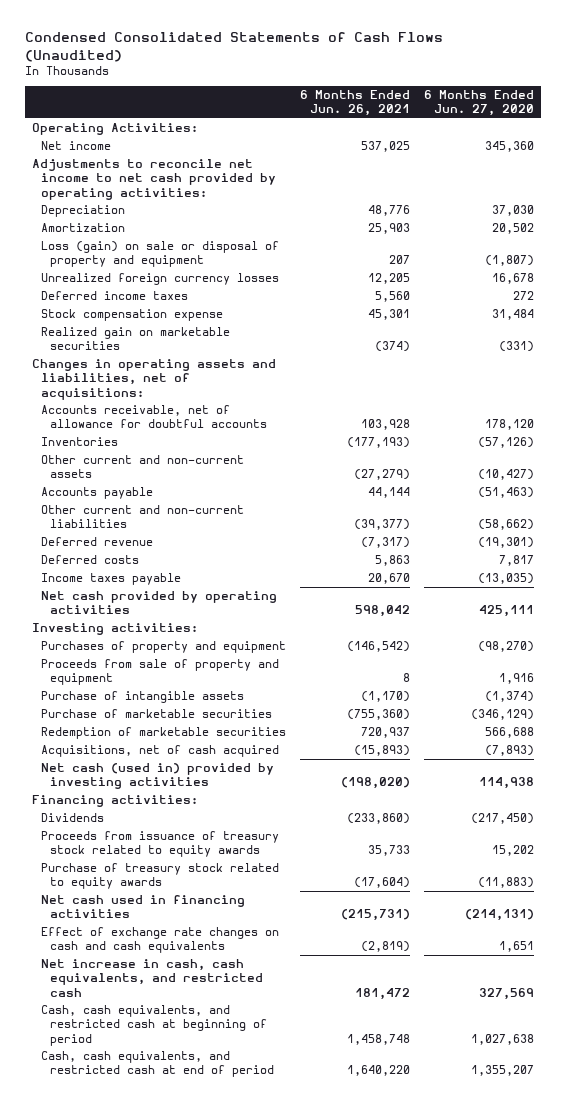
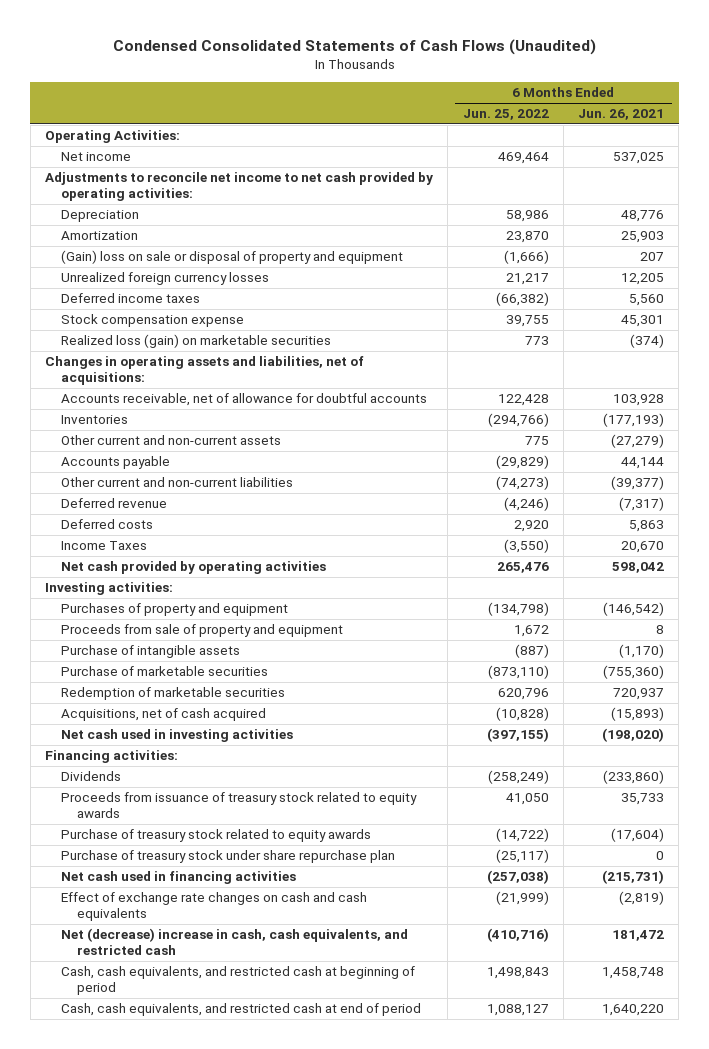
- | 6 Months Ended Jun. 26, 2021 | 6 Months Ended Jun. 27, 2020
+ | 6 Months Ended Jun. 25, 2022 | 6 Months Ended Jun. 26, 2021
- Loss (gain) on sale or disposal of property and equipment | 207 | (1,807)
+ (Gain) loss on sale or disposal of property and equipment | (1,666) | 207
- Realized gain on marketable securities | (374) | (331)
+ Realized loss (gain) on marketable securities | 773 | (374)
- Income taxes payable | 20,670 | (13,035)
+ Income Taxes | (3,550) | 20,670
- Net cash (used in) provided by investing activities | (198,020) | 114,938
+ Net cash used in investing activities | (397,155) | (198,020)
+ Purchase of treasury stock under share repurchase plan | (25,117) | 0
- Net increase in cash, cash equivalents, and restricted cash | 181,472 | 327,569
+ Net (decrease) increase in cash, cash equivalents, and restricted cash | (410,716) | 181,472

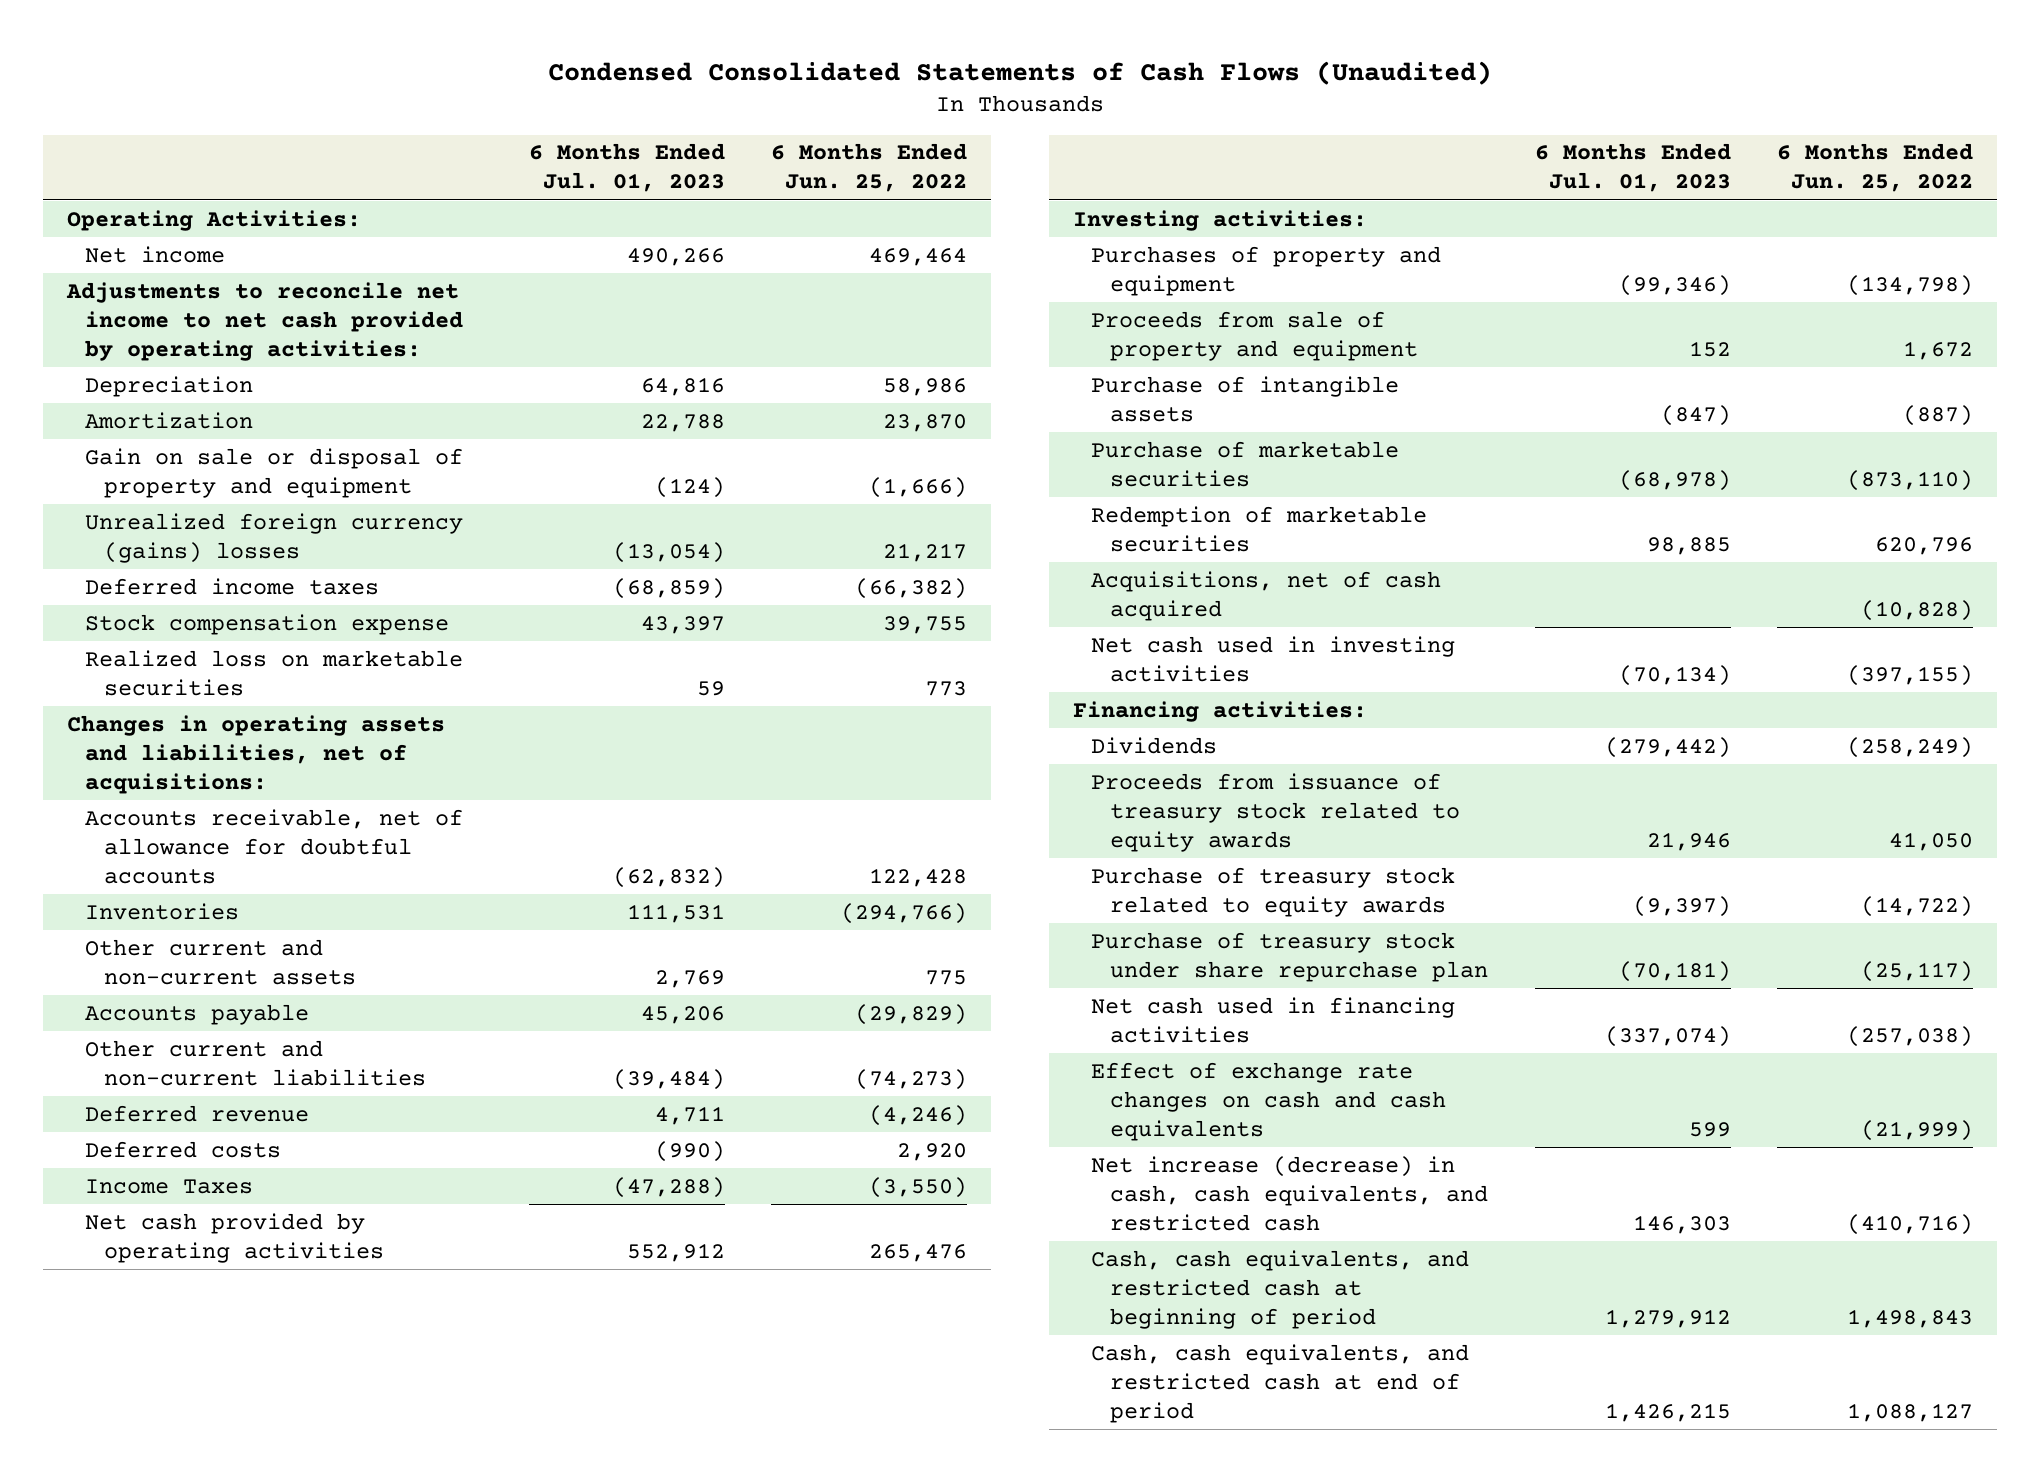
- | 6 Months Ended Jun. 25, 2022 | 6 Months Ended Jun. 26, 2021
+ | 6 Months Ended Jul. 01, 2023 | 6 Months Ended Jun. 25, 2022
- (Gain) loss on sale or disposal of property and equipment | (1,666) | 207
- Unrealized foreign currency losses | 21,217 | 12,205
+ Gain on sale or disposal of property and equipment | (124) | (1,666)
+ Unrealized foreign currency (gains) losses | (13,054) | 21,217
- Realized loss (gain) on marketable securities | 773 | (374)
+ Realized loss on marketable securities | 59 | 773
- Net (decrease) increase in cash, cash equivalents, and restricted cash | (410,716) | 181,472
+ Net increase (decrease) in cash, cash equivalents, and restricted cash | 146,303 | (410,716)

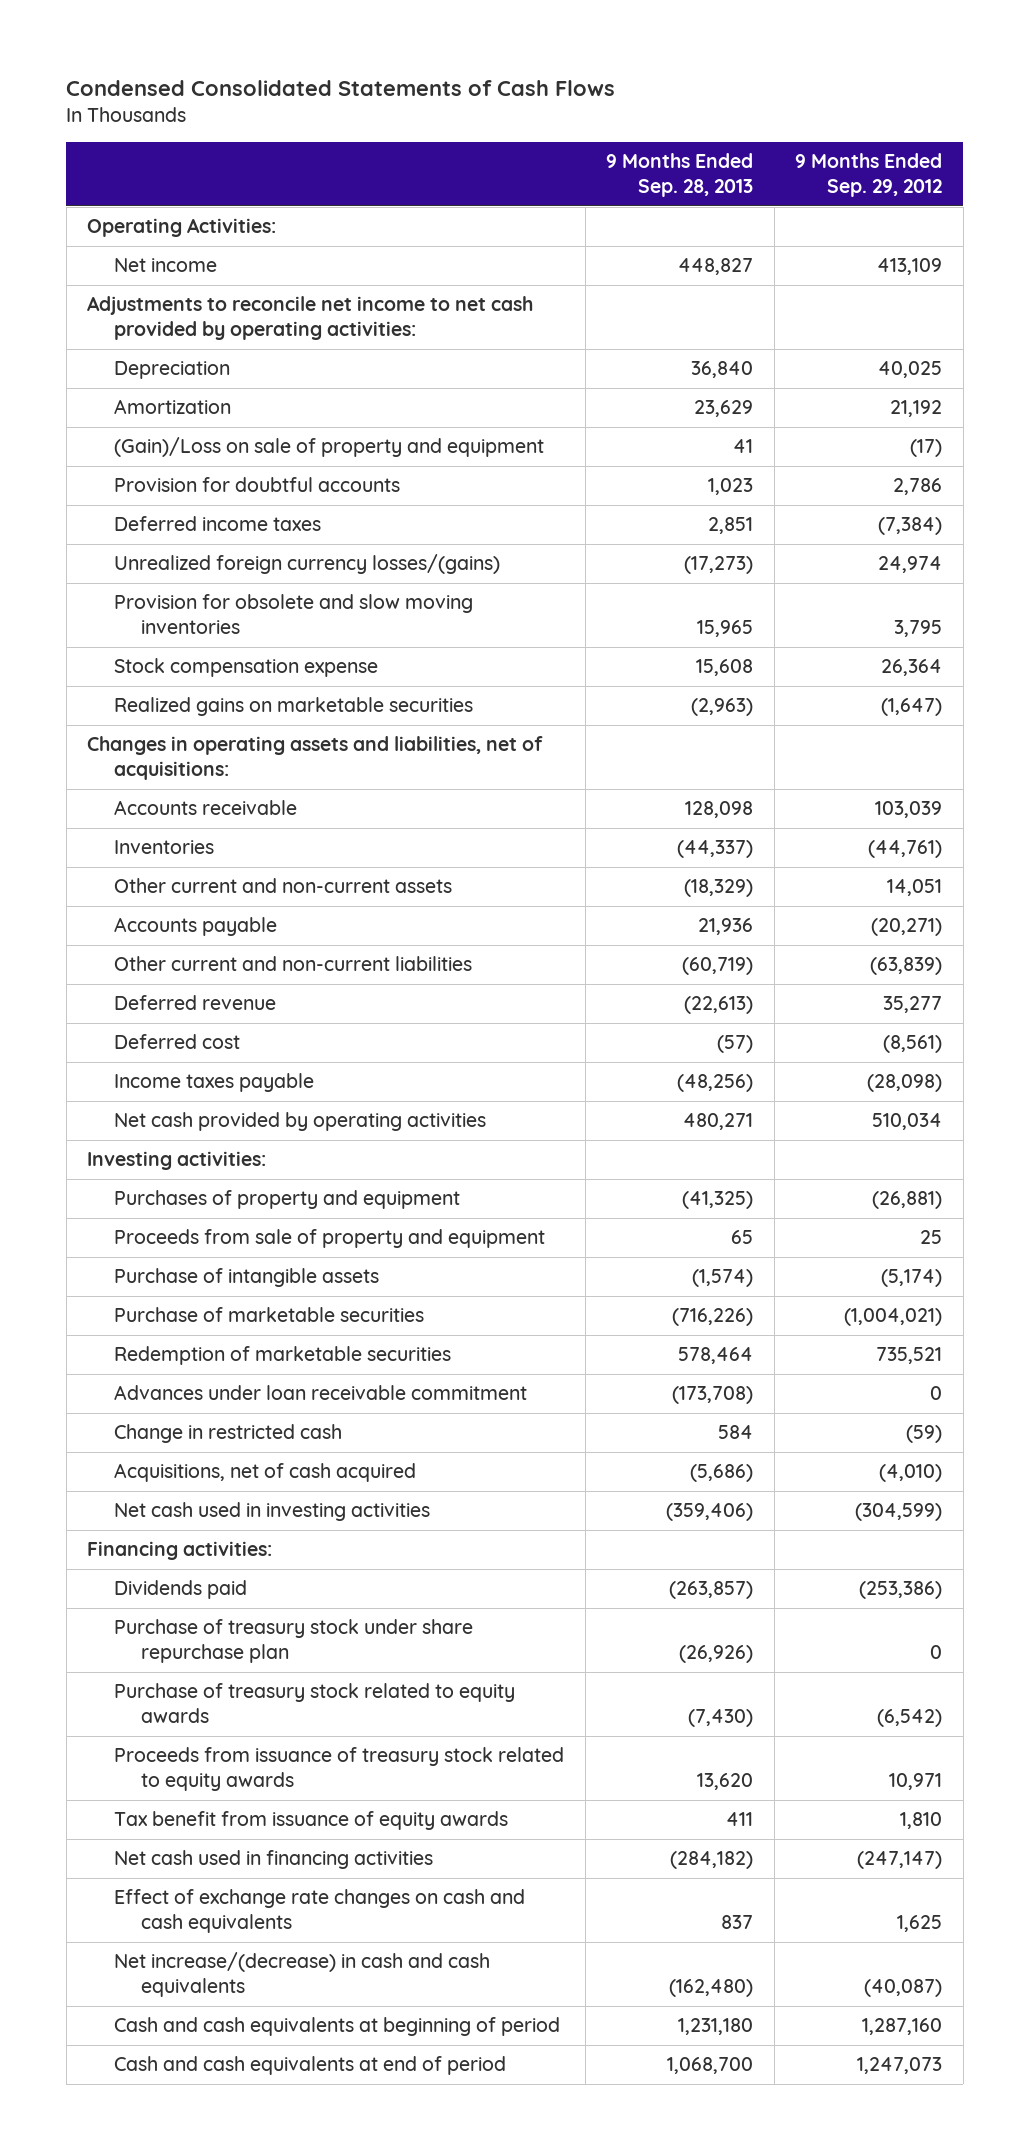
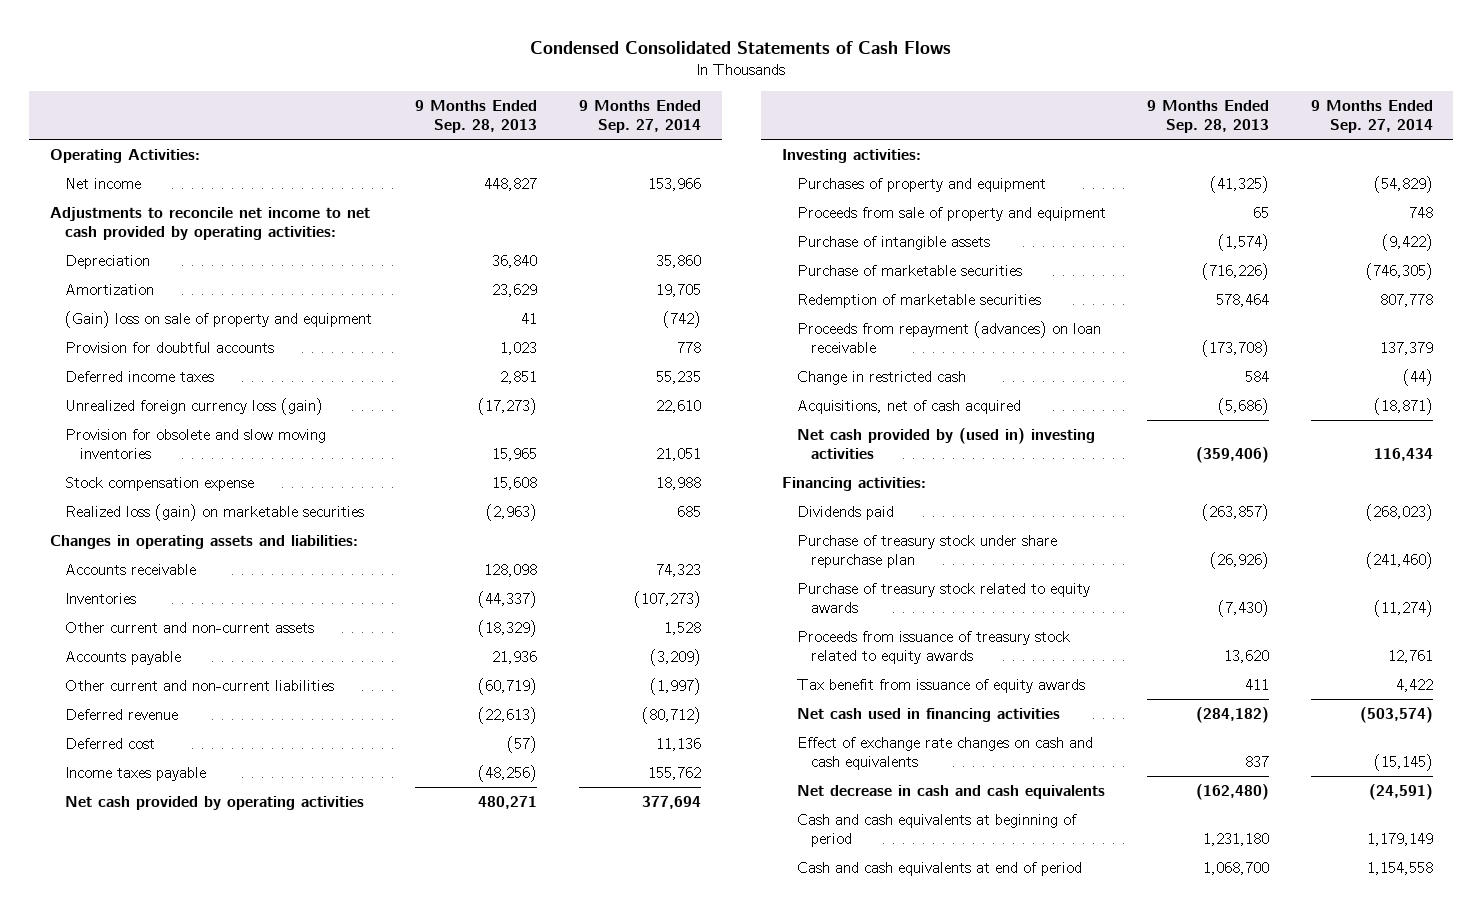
- | 9 Months Ended Sep. 28, 2013 | 9 Months Ended Sep. 29, 2012
+ | 9 Months Ended Sep. 28, 2013 | 9 Months Ended Sep. 27, 2014
- (Gain)/Loss on sale of property and equipment | 41 | (17)
+ (Gain) loss on sale of property and equipment | 41 | (742)
- Unrealized foreign currency losses/(gains) | (17,273) | 24,974
+ Unrealized foreign currency loss (gain) | (17,273) | 22,610
- Realized gains on marketable securities | (2,963) | (1,647)
- Changes in operating assets and liabilities, net of acquisitions:
+ Realized loss (gain) on marketable securities | (2,963) | 685
+ Changes in operating assets and liabilities:
- Advances under loan receivable commitment | (173,708) | 0
+ Proceeds from repayment (advances) on loan receivable | (173,708) | 137,379
- Net cash used in investing activities | (359,406) | (304,599)
+ Net cash provided by (used in) investing activities | (359,406) | 116,434
- Net increase/(decrease) in cash and cash equivalents | (162,480) | (40,087)
+ Net decrease in cash and cash equivalents | (162,480) | (24,591)

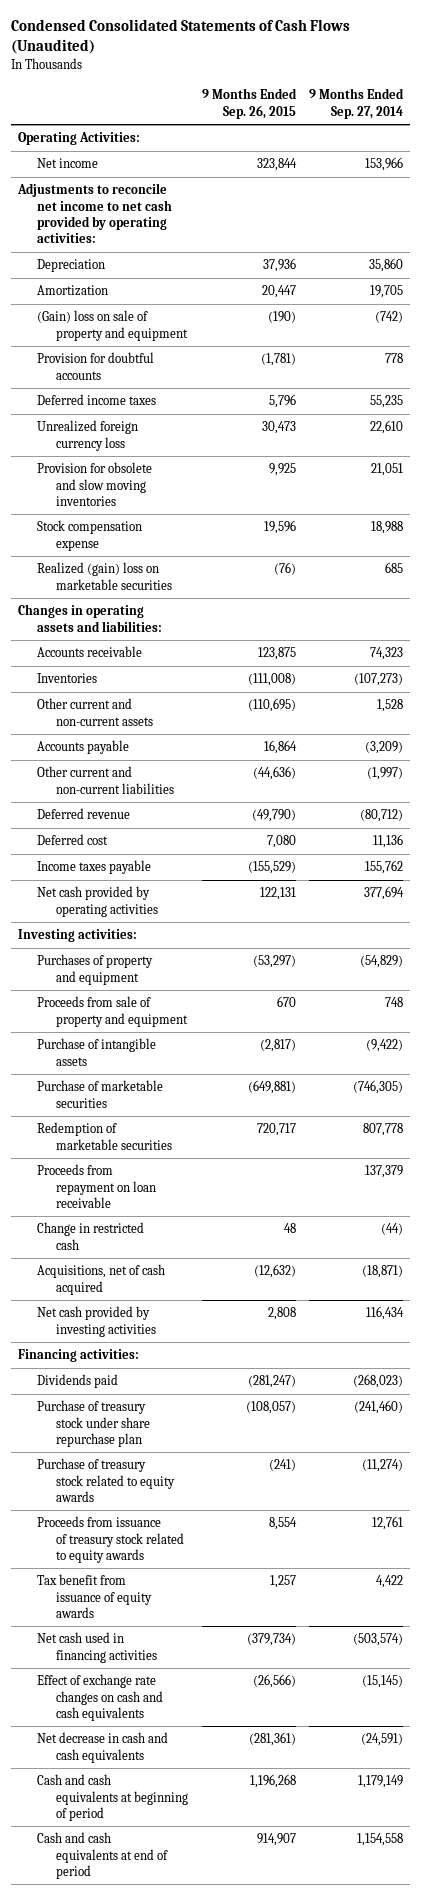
- Condensed Consolidated Statements of Cash Flows
+ Condensed Consolidated Statements of Cash Flows (Unaudited)
- | 9 Months Ended Sep. 28, 2013 | 9 Months Ended Sep. 27, 2014
+ | 9 Months Ended Sep. 26, 2015 | 9 Months Ended Sep. 27, 2014
- Unrealized foreign currency loss (gain) | (17,273) | 22,610
+ Unrealized foreign currency loss | 30,473 | 22,610
- Realized loss (gain) on marketable securities | (2,963) | 685
+ Realized (gain) loss on marketable securities | (76) | 685
- Proceeds from repayment (advances) on loan receivable | (173,708) | 137,379
+ Proceeds from repayment on loan receivable | | 137,379
- Net cash provided by (used in) investing activities | (359,406) | 116,434
+ Net cash provided by investing activities | 2,808 | 116,434

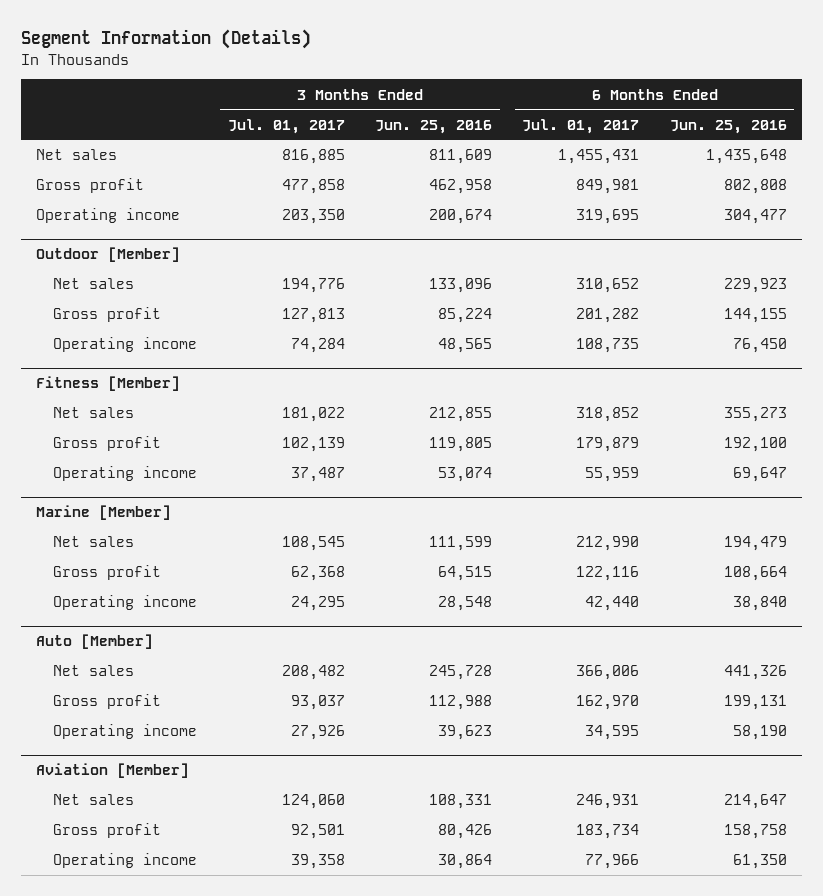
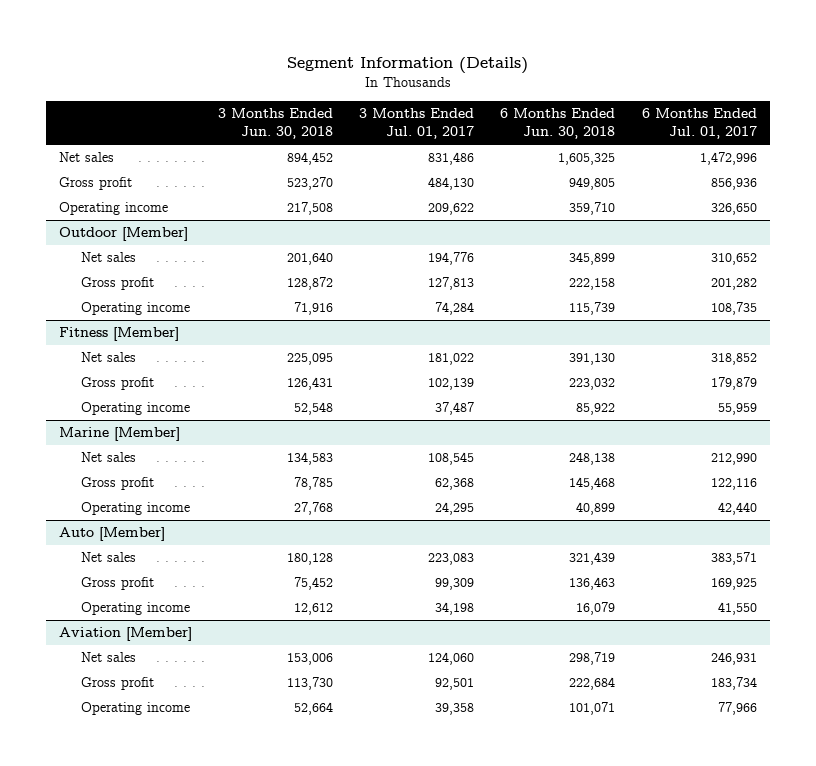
- | 3 Months Ended Jul. 01, 2017 | 3 Months Ended Jun. 25, 2016 | 6 Months Ended Jul. 01, 2017 | 6 Months Ended Jun. 25, 2016
+ | 3 Months Ended Jun. 30, 2018 | 3 Months Ended Jul. 01, 2017 | 6 Months Ended Jun. 30, 2018 | 6 Months Ended Jul. 01, 2017
- Net sales | 816,885 | 811,609 | 1,455,431 | 1,435,648
- Gross profit | 477,858 | 462,958 | 849,981 | 802,808
- Operating income | 203,350 | 200,674 | 319,695 | 304,477
+ Net sales | 894,452 | 831,486 | 1,605,325 | 1,472,996
+ Gross profit | 523,270 | 484,130 | 949,805 | 856,936
+ Operating income | 217,508 | 209,622 | 359,710 | 326,650
@ Auto [Member]
- Net sales | 208,482 | 245,728 | 366,006 | 441,326
- Gross profit | 93,037 | 112,988 | 162,970 | 199,131
- Operating income | 27,926 | 39,623 | 34,595 | 58,190
+ Net sales | 180,128 | 223,083 | 321,439 | 383,571
+ Gross profit | 75,452 | 99,309 | 136,463 | 169,925
+ Operating income | 12,612 | 34,198 | 16,079 | 41,550

